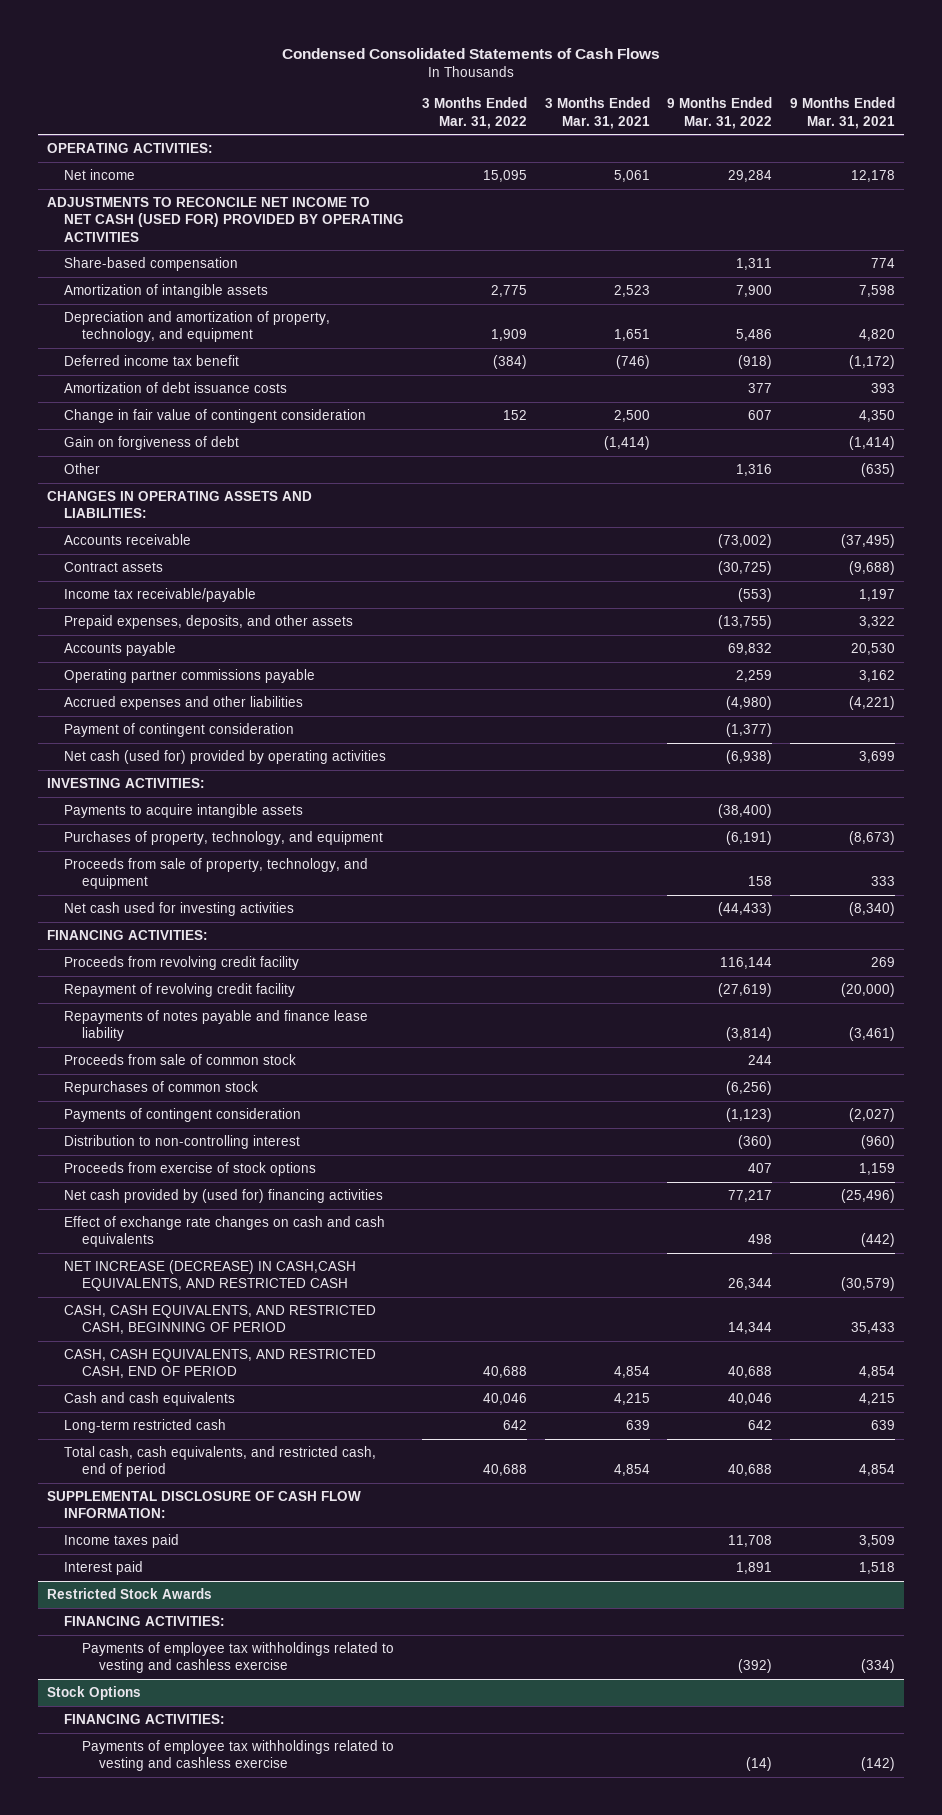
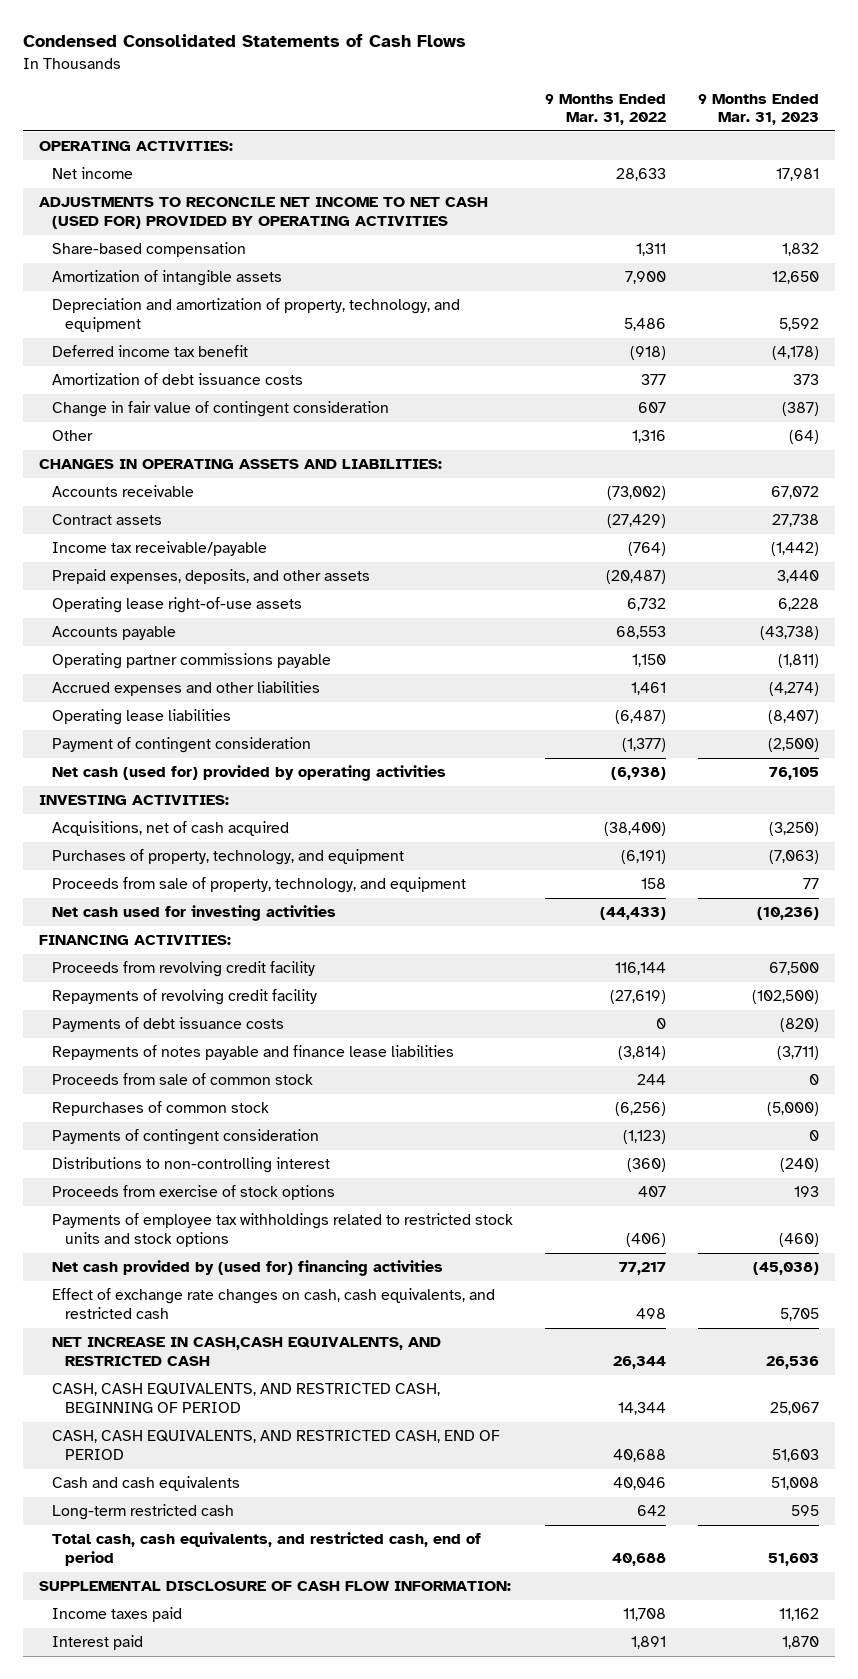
- | 3 Months Ended Mar. 31, 2022 | 3 Months Ended Mar. 31, 2021 | 9 Months Ended Mar. 31, 2022 | 9 Months Ended Mar. 31, 2021
+ | 9 Months Ended Mar. 31, 2022 | 9 Months Ended Mar. 31, 2023
- Net income | 15,095 | 5,061 | 29,284 | 12,178
+ Net income | 28,633 | 17,981
- Gain on forgiveness of debt | | (1,414) | | (1,414)
- Contract assets | | | (30,725) | (9,688)
- Income tax receivable/payable | | | (553) | 1,197
- Prepaid expenses, deposits, and other assets | | | (13,755) | 3,322
- Accounts payable | | | 69,832 | 20,530
- Operating partner commissions payable | | | 2,259 | 3,162
- Accrued expenses and other liabilities | | | (4,980) | (4,221)
+ Contract assets | (27,429) | 27,738
+ Income tax receivable/payable | (764) | (1,442)
+ Prepaid expenses, deposits, and other assets | (20,487) | 3,440
+ Operating lease right-of-use assets | 6,732 | 6,228
+ Accounts payable | 68,553 | (43,738)
+ Operating partner commissions payable | 1,150 | (1,811)
+ Accrued expenses and other liabilities | 1,461 | (4,274)
+ Operating lease liabilities | (6,487) | (8,407)
- Payments to acquire intangible assets | | | (38,400) |
+ Acquisitions, net of cash acquired | (38,400) | (3,250)
- Repayment of revolving credit facility | | | (27,619) | (20,000)
- Repayments of notes payable and finance lease liability | | | (3,814) | (3,461)
+ Repayments of revolving credit facility | (27,619) | (102,500)
+ Payments of debt issuance costs | 0 | (820)
+ Repayments of notes payable and finance lease liabilities | (3,814) | (3,711)
- Distribution to non-controlling interest | | | (360) | (960)
+ Distributions to non-controlling interest | (360) | (240)
+ Payments of employee tax withholdings related to restricted stock units and stock options | (406) | (460)
- Effect of exchange rate changes on cash and cash equivalents | | | 498 | (442)
- NET INCREASE (DECREASE) IN CASH,CASH EQUIVALENTS, AND RESTRICTED CASH | | | 26,344 | (30,579)
+ Effect of exchange rate changes on cash, cash equivalents, and restricted cash | 498 | 5,705
+ NET INCREASE IN CASH,CASH EQUIVALENTS, AND RESTRICTED CASH | 26,344 | 26,536
- Restricted Stock Awards
- FINANCING ACTIVITIES:
- Payments of employee tax withholdings related to vesting and cashless exercise | | | (392) | (334)
- Stock Options
- FINANCING ACTIVITIES:
- Payments of employee tax withholdings related to vesting and cashless exercise | | | (14) | (142)

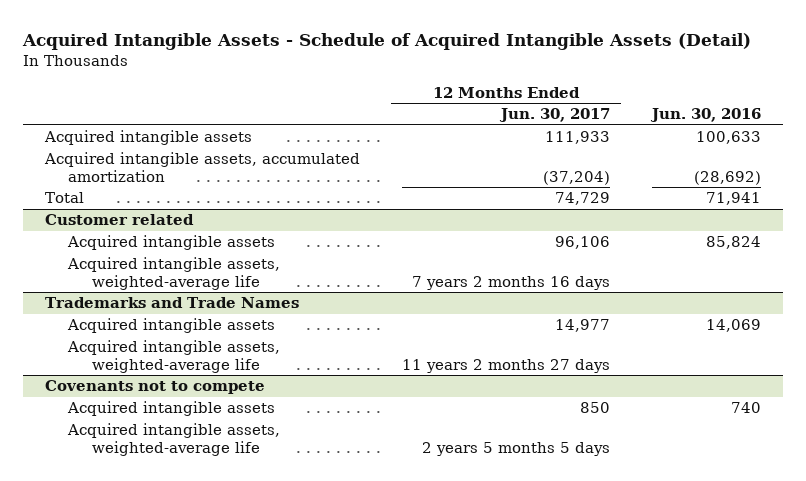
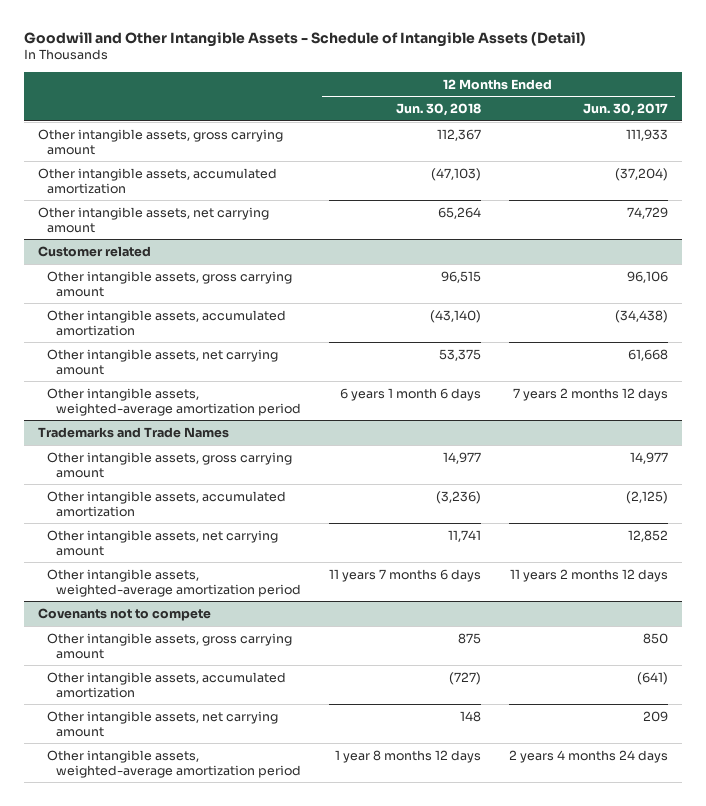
- Acquired Intangible Assets - Schedule of Acquired Intangible Assets (Detail)
+ Goodwill and Other Intangible Assets - Schedule of Intangible Assets (Detail)
- | 12 Months Ended Jun. 30, 2017 | Jun. 30, 2016
+ | 12 Months Ended Jun. 30, 2018 | 12 Months Ended Jun. 30, 2017
- Acquired intangible assets | 111,933 | 100,633
- Acquired intangible assets, accumulated amortization | (37,204) | (28,692)
- Total | 74,729 | 71,941
+ Other intangible assets, gross carrying amount | 112,367 | 111,933
+ Other intangible assets, accumulated amortization | (47,103) | (37,204)
+ Other intangible assets, net carrying amount | 65,264 | 74,729
@ Customer related
- Acquired intangible assets | 96,106 | 85,824
- Acquired intangible assets, weighted-average life | 7 years 2 months 16 days |
+ Other intangible assets, gross carrying amount | 96,515 | 96,106
+ Other intangible assets, accumulated amortization | (43,140) | (34,438)
+ Other intangible assets, net carrying amount | 53,375 | 61,668
+ Other intangible assets, weighted-average amortization period | 6 years 1 month 6 days | 7 years 2 months 12 days
@ Trademarks and Trade Names
- Acquired intangible assets | 14,977 | 14,069
- Acquired intangible assets, weighted-average life | 11 years 2 months 27 days |
+ Other intangible assets, gross carrying amount | 14,977 | 14,977
+ Other intangible assets, accumulated amortization | (3,236) | (2,125)
+ Other intangible assets, net carrying amount | 11,741 | 12,852
+ Other intangible assets, weighted-average amortization period | 11 years 7 months 6 days | 11 years 2 months 12 days
@ Covenants not to compete
- Acquired intangible assets | 850 | 740
- Acquired intangible assets, weighted-average life | 2 years 5 months 5 days |
+ Other intangible assets, gross carrying amount | 875 | 850
+ Other intangible assets, accumulated amortization | (727) | (641)
+ Other intangible assets, net carrying amount | 148 | 209
+ Other intangible assets, weighted-average amortization period | 1 year 8 months 12 days | 2 years 4 months 24 days

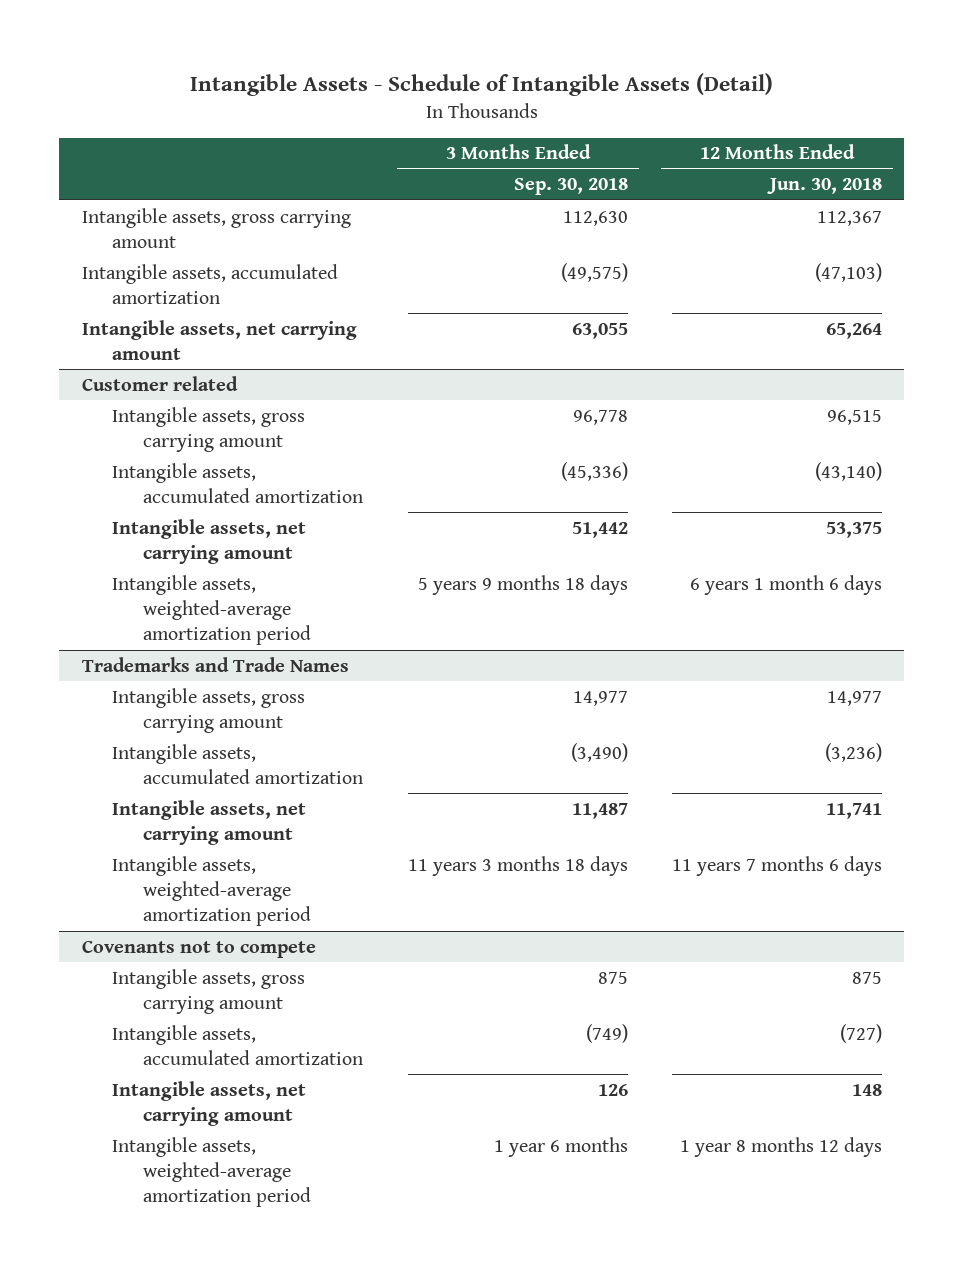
- Goodwill and Other Intangible Assets - Schedule of Intangible Assets (Detail)
+ Intangible Assets - Schedule of Intangible Assets (Detail)
- | 12 Months Ended Jun. 30, 2018 | 12 Months Ended Jun. 30, 2017
+ | 3 Months Ended Sep. 30, 2018 | 12 Months Ended Jun. 30, 2018
- Other intangible assets, gross carrying amount | 112,367 | 111,933
- Other intangible assets, accumulated amortization | (47,103) | (37,204)
- Other intangible assets, net carrying amount | 65,264 | 74,729
+ Intangible assets, gross carrying amount | 112,630 | 112,367
+ Intangible assets, accumulated amortization | (49,575) | (47,103)
+ Intangible assets, net carrying amount | 63,055 | 65,264
@ Customer related
- Other intangible assets, gross carrying amount | 96,515 | 96,106
- Other intangible assets, accumulated amortization | (43,140) | (34,438)
- Other intangible assets, net carrying amount | 53,375 | 61,668
- Other intangible assets, weighted-average amortization period | 6 years 1 month 6 days | 7 years 2 months 12 days
+ Intangible assets, gross carrying amount | 96,778 | 96,515
+ Intangible assets, accumulated amortization | (45,336) | (43,140)
+ Intangible assets, net carrying amount | 51,442 | 53,375
+ Intangible assets, weighted-average amortization period | 5 years 9 months 18 days | 6 years 1 month 6 days
@ Trademarks and Trade Names
- Other intangible assets, gross carrying amount | 14,977 | 14,977
- Other intangible assets, accumulated amortization | (3,236) | (2,125)
- Other intangible assets, net carrying amount | 11,741 | 12,852
- Other intangible assets, weighted-average amortization period | 11 years 7 months 6 days | 11 years 2 months 12 days
+ Intangible assets, gross carrying amount | 14,977 | 14,977
+ Intangible assets, accumulated amortization | (3,490) | (3,236)
+ Intangible assets, net carrying amount | 11,487 | 11,741
+ Intangible assets, weighted-average amortization period | 11 years 3 months 18 days | 11 years 7 months 6 days
@ Covenants not to compete
- Other intangible assets, gross carrying amount | 875 | 850
- Other intangible assets, accumulated amortization | (727) | (641)
- Other intangible assets, net carrying amount | 148 | 209
- Other intangible assets, weighted-average amortization period | 1 year 8 months 12 days | 2 years 4 months 24 days
+ Intangible assets, gross carrying amount | 875 | 875
+ Intangible assets, accumulated amortization | (749) | (727)
+ Intangible assets, net carrying amount | 126 | 148
+ Intangible assets, weighted-average amortization period | 1 year 6 months | 1 year 8 months 12 days

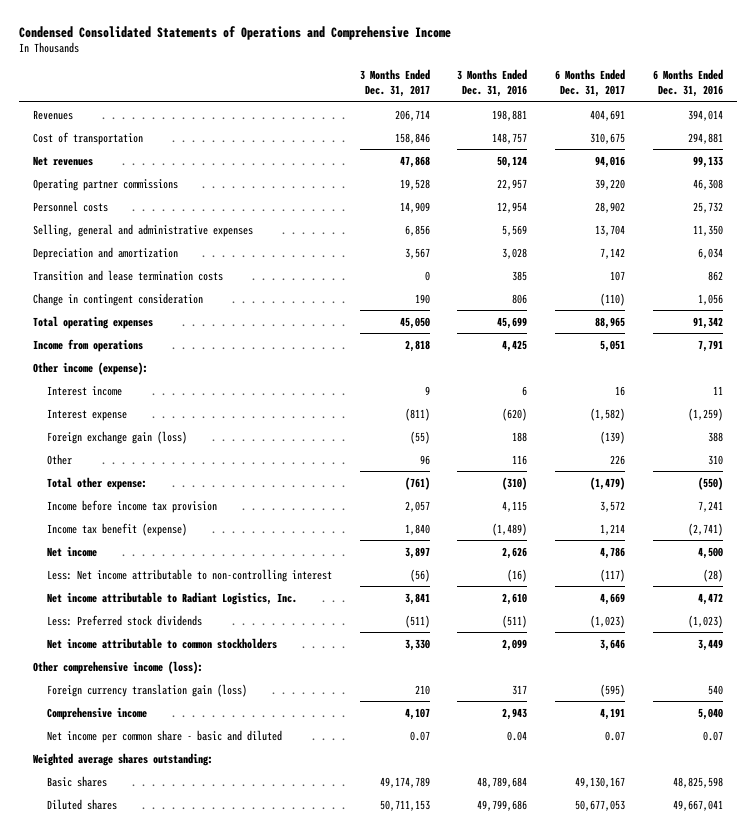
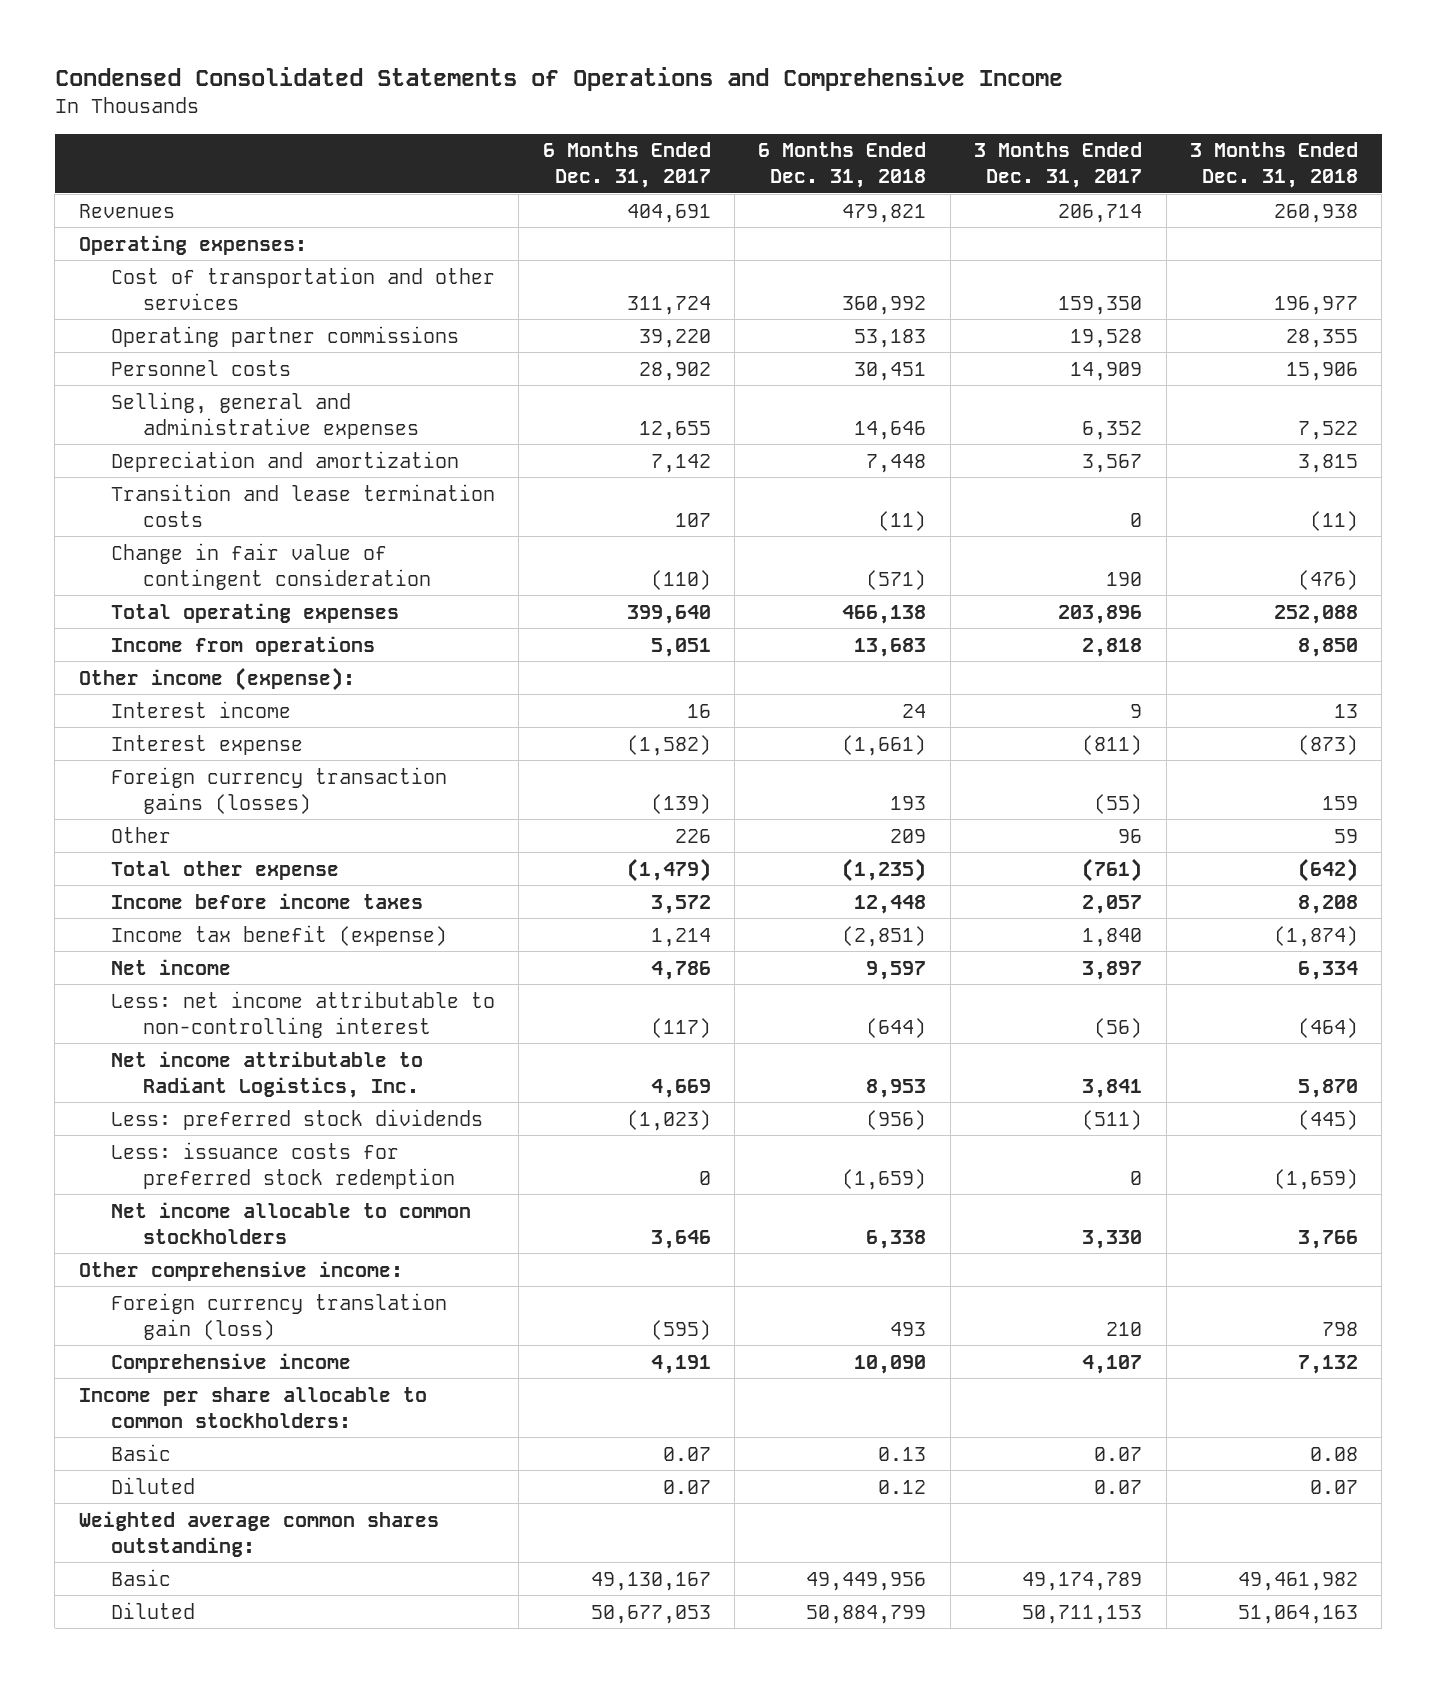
- | 3 Months Ended Dec. 31, 2017 | 3 Months Ended Dec. 31, 2016 | 6 Months Ended Dec. 31, 2017 | 6 Months Ended Dec. 31, 2016
+ | 6 Months Ended Dec. 31, 2017 | 6 Months Ended Dec. 31, 2018 | 3 Months Ended Dec. 31, 2017 | 3 Months Ended Dec. 31, 2018
- Cost of transportation | 158,846 | 148,757 | 310,675 | 294,881
- Net revenues | 47,868 | 50,124 | 94,016 | 99,133
+ Operating expenses:
+ Cost of transportation and other services | 311,724 | 360,992 | 159,350 | 196,977
- Selling, general and administrative expenses | 6,856 | 5,569 | 13,704 | 11,350
+ Selling, general and administrative expenses | 12,655 | 14,646 | 6,352 | 7,522
- Change in contingent consideration | 190 | 806 | (110) | 1,056
- Total operating expenses | 45,050 | 45,699 | 88,965 | 91,342
+ Change in fair value of contingent consideration | (110) | (571) | 190 | (476)
+ Total operating expenses | 399,640 | 466,138 | 203,896 | 252,088
- Foreign exchange gain (loss) | (55) | 188 | (139) | 388
+ Foreign currency transaction gains (losses) | (139) | 193 | (55) | 159
- Total other expense: | (761) | (310) | (1,479) | (550)
- Income before income tax provision | 2,057 | 4,115 | 3,572 | 7,241
+ Total other expense | (1,479) | (1,235) | (761) | (642)
+ Income before income taxes | 3,572 | 12,448 | 2,057 | 8,208
- Less: Net income attributable to non-controlling interest | (56) | (16) | (117) | (28)
+ Less: net income attributable to non-controlling interest | (117) | (644) | (56) | (464)
- Less: Preferred stock dividends | (511) | (511) | (1,023) | (1,023)
- Net income attributable to common stockholders | 3,330 | 2,099 | 3,646 | 3,449
- Other comprehensive income (loss):
+ Less: preferred stock dividends | (1,023) | (956) | (511) | (445)
+ Less: issuance costs for preferred stock redemption | 0 | (1,659) | 0 | (1,659)
+ Net income allocable to common stockholders | 3,646 | 6,338 | 3,330 | 3,766
+ Other comprehensive income:
- Net income per common share - basic and diluted | 0.07 | 0.04 | 0.07 | 0.07
- Weighted average shares outstanding:
- Basic shares | 49,174,789 | 48,789,684 | 49,130,167 | 48,825,598
- Diluted shares | 50,711,153 | 49,799,686 | 50,677,053 | 49,667,041
+ Income per share allocable to common stockholders:
+ Basic | 0.07 | 0.13 | 0.07 | 0.08
+ Diluted | 0.07 | 0.12 | 0.07 | 0.07
+ Weighted average common shares outstanding:
+ Basic | 49,130,167 | 49,449,956 | 49,174,789 | 49,461,982
+ Diluted | 50,677,053 | 50,884,799 | 50,711,153 | 51,064,163

